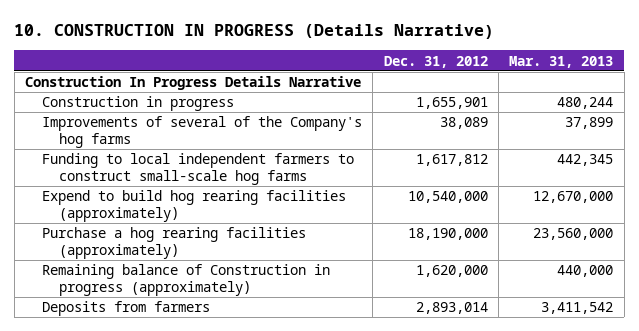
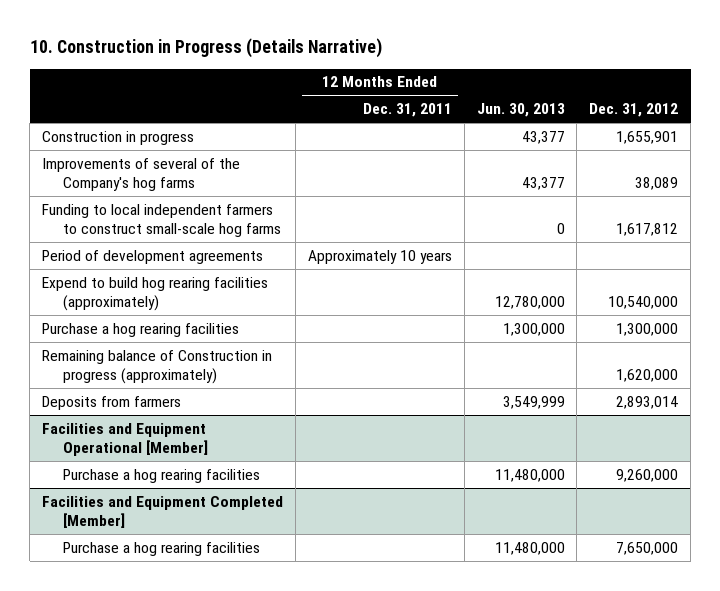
- 10. CONSTRUCTION IN PROGRESS (Details Narrative)
+ 10. Construction in Progress (Details Narrative)
- | Dec. 31, 2012 | Mar. 31, 2013
+ | 12 Months Ended Dec. 31, 2011 | Jun. 30, 2013 | Dec. 31, 2012
- Construction In Progress Details Narrative
+ Period of development agreements | Approximately 10 years | |
- Purchase a hog rearing facilities (approximately) | 18,190,000 | 23,560,000
+ Purchase a hog rearing facilities | | 1,300,000 | 1,300,000
+ Facilities and Equipment Operational [Member]
+ Purchase a hog rearing facilities | | 11,480,000 | 9,260,000
+ Facilities and Equipment Completed [Member]
+ Purchase a hog rearing facilities | | 11,480,000 | 7,650,000

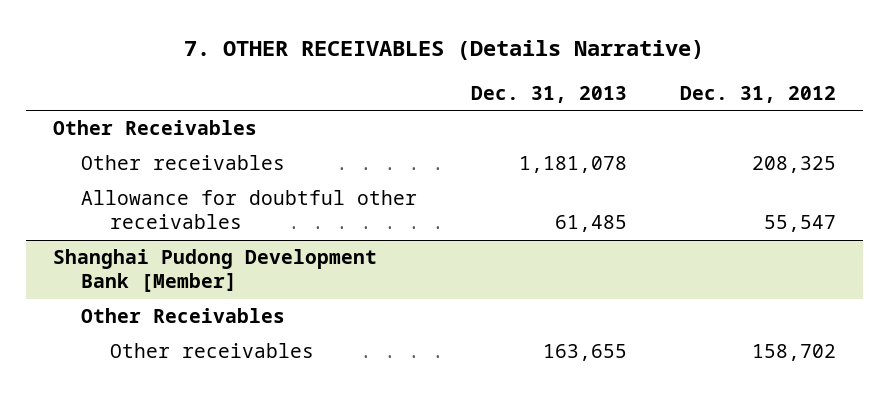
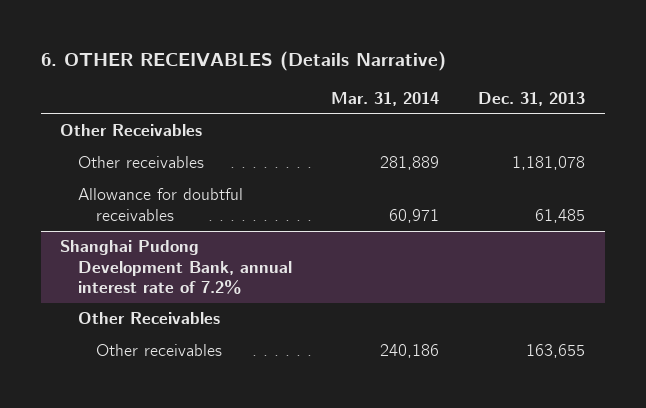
- 7. OTHER RECEIVABLES (Details Narrative)
+ 6. OTHER RECEIVABLES (Details Narrative)
- | Dec. 31, 2013 | Dec. 31, 2012
+ | Mar. 31, 2014 | Dec. 31, 2013
- Allowance for doubtful other receivables | 61,485 | 55,547
- Shanghai Pudong Development Bank [Member]
+ Allowance for doubtful receivables | 60,971 | 61,485
+ Shanghai Pudong Development Bank, annual interest rate of 7.2%

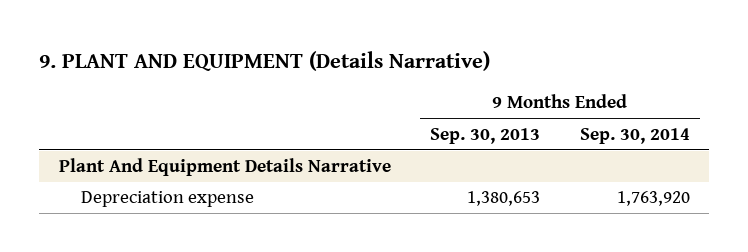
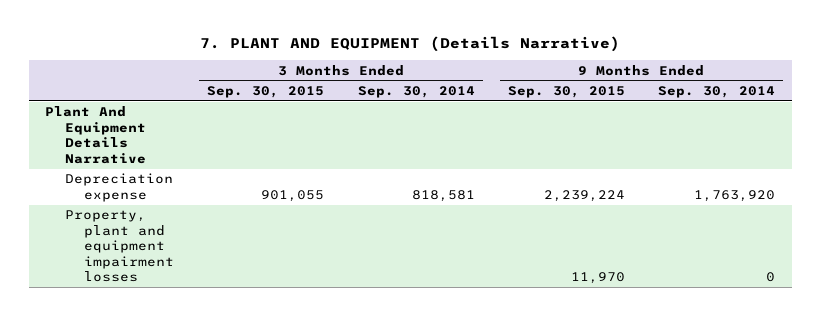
- 9. PLANT AND EQUIPMENT (Details Narrative)
+ 7. PLANT AND EQUIPMENT (Details Narrative)
- | 9 Months Ended Sep. 30, 2013 | 9 Months Ended Sep. 30, 2014
+ | 3 Months Ended Sep. 30, 2015 | 3 Months Ended Sep. 30, 2014 | 9 Months Ended Sep. 30, 2015 | 9 Months Ended Sep. 30, 2014
+ Property, plant and equipment impairment losses | | | 11,970 | 0

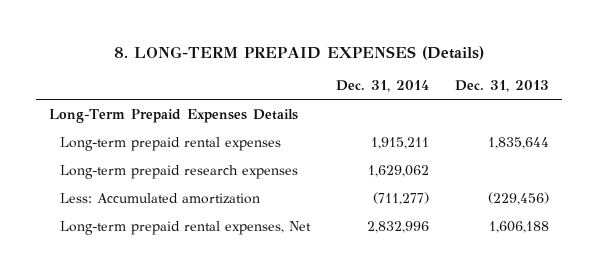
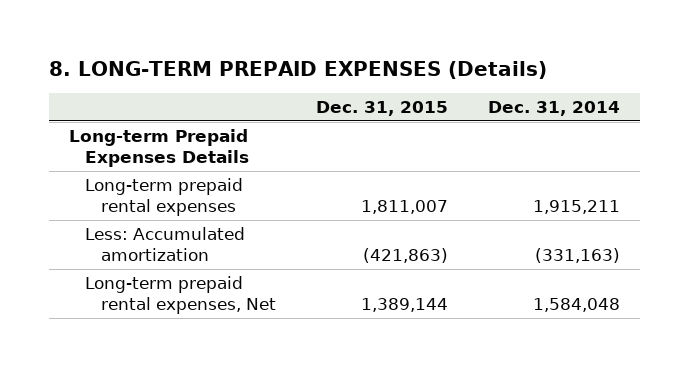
- | Dec. 31, 2014 | Dec. 31, 2013
+ | Dec. 31, 2015 | Dec. 31, 2014
- Long-Term Prepaid Expenses Details
+ Long-term Prepaid Expenses Details
- Long-term prepaid research expenses | 1,629,062 |
- Less: Accumulated amortization | (711,277) | (229,456)
- Long-term prepaid rental expenses, Net | 2,832,996 | 1,606,188
+ Less: Accumulated amortization | (421,863) | (331,163)
+ Long-term prepaid rental expenses, Net | 1,389,144 | 1,584,048

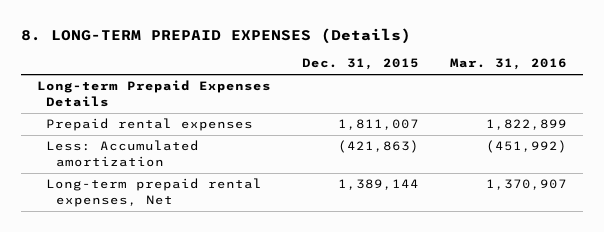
- | Dec. 31, 2015 | Dec. 31, 2014
+ | Dec. 31, 2015 | Mar. 31, 2016
- Long-term prepaid rental expenses | 1,811,007 | 1,915,211
+ Prepaid rental expenses | 1,811,007 | 1,822,899

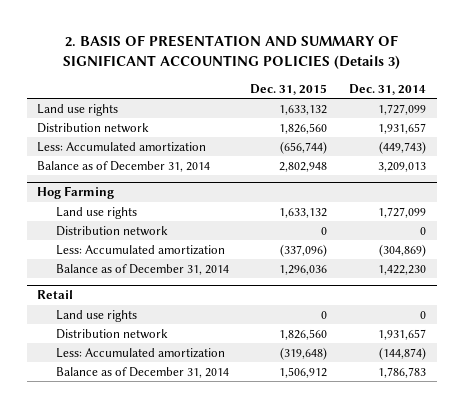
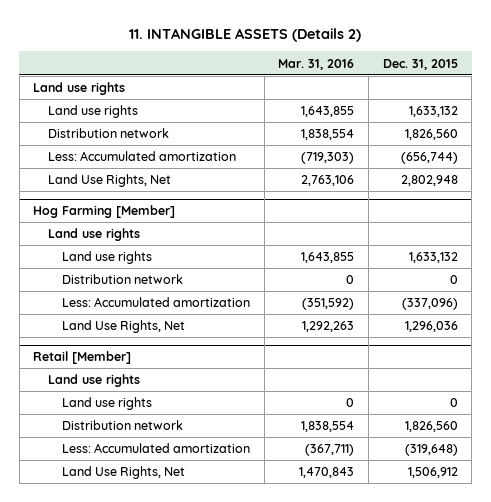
- 2. BASIS OF PRESENTATION AND SUMMARY OF SIGNIFICANT ACCOUNTING POLICIES (Details 3)
+ 11. INTANGIBLE ASSETS (Details 2)
- | Dec. 31, 2015 | Dec. 31, 2014
+ | Mar. 31, 2016 | Dec. 31, 2015
+ Land use rights
- Balance as of December 31, 2014 | 2,802,948 | 3,209,013
- Hog Farming
+ Land Use Rights, Net | 2,763,106 | 2,802,948
+ Hog Farming [Member]
+ Land use rights
- Balance as of December 31, 2014 | 1,296,036 | 1,422,230
- Retail
+ Land Use Rights, Net | 1,292,263 | 1,296,036
+ Retail [Member]
+ Land use rights
- Balance as of December 31, 2014 | 1,506,912 | 1,786,783
+ Land Use Rights, Net | 1,470,843 | 1,506,912

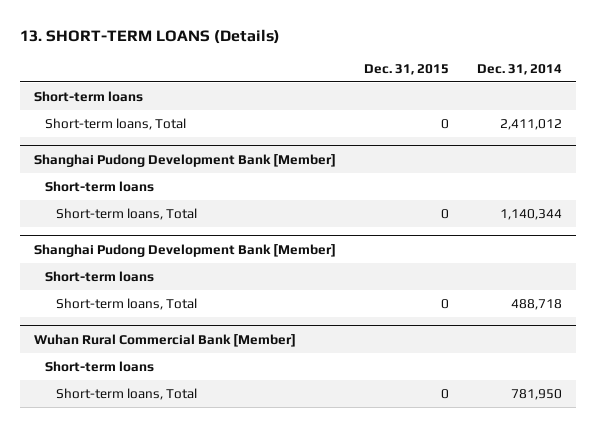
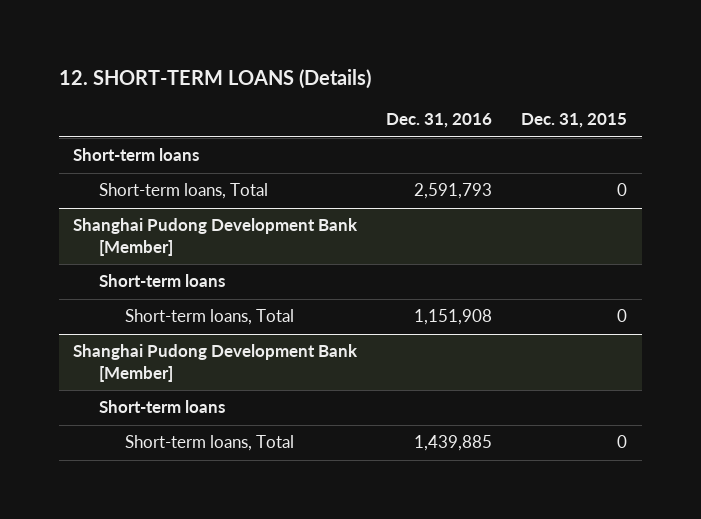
- 13. SHORT-TERM LOANS (Details)
+ 12. SHORT-TERM LOANS (Details)
- | Dec. 31, 2015 | Dec. 31, 2014
+ | Dec. 31, 2016 | Dec. 31, 2015
- Wuhan Rural Commercial Bank [Member]
- Short-term loans
- Short-term loans, Total | 0 | 781,950

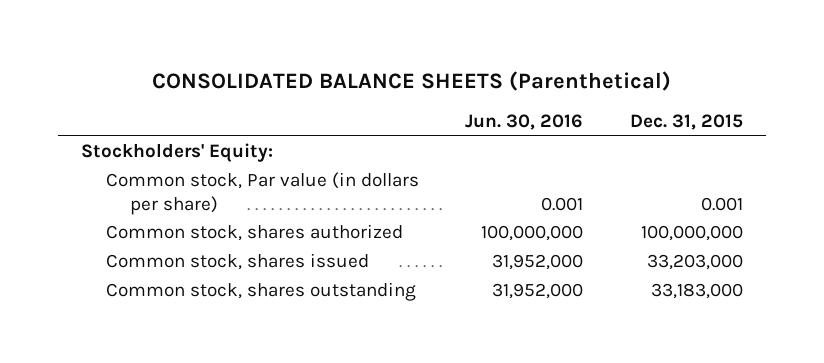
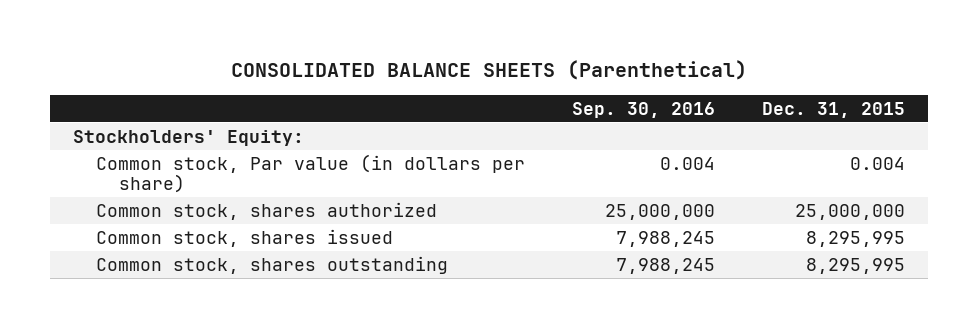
- | Jun. 30, 2016 | Dec. 31, 2015
+ | Sep. 30, 2016 | Dec. 31, 2015
- Common stock, Par value (in dollars per share) | 0.001 | 0.001
- Common stock, shares authorized | 100,000,000 | 100,000,000
- Common stock, shares issued | 31,952,000 | 33,203,000
- Common stock, shares outstanding | 31,952,000 | 33,183,000
+ Common stock, Par value (in dollars per share) | 0.004 | 0.004
+ Common stock, shares authorized | 25,000,000 | 25,000,000
+ Common stock, shares issued | 7,988,245 | 8,295,995
+ Common stock, shares outstanding | 7,988,245 | 8,295,995

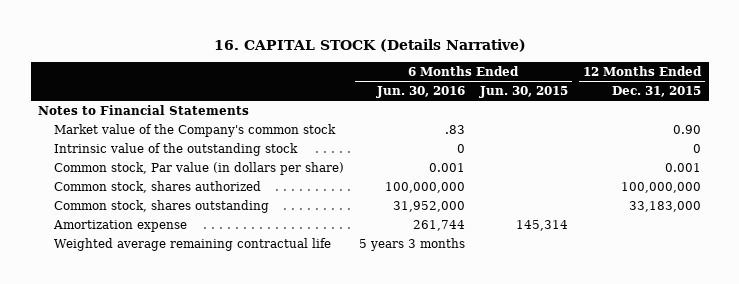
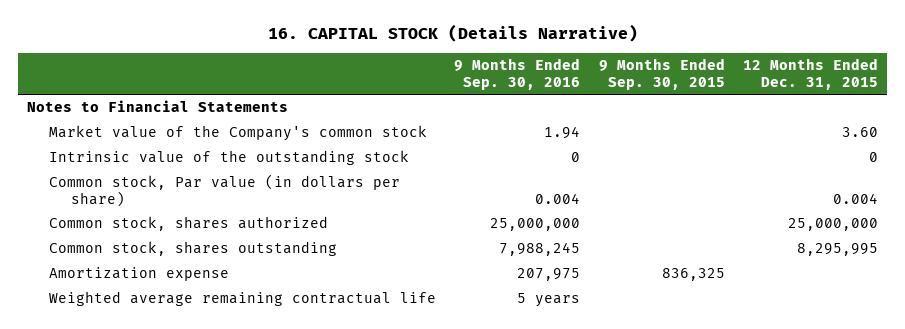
- | 6 Months Ended Jun. 30, 2016 | 6 Months Ended Jun. 30, 2015 | 12 Months Ended Dec. 31, 2015
+ | 9 Months Ended Sep. 30, 2016 | 9 Months Ended Sep. 30, 2015 | 12 Months Ended Dec. 31, 2015
- Market value of the Company's common stock | .83 | | 0.90
+ Market value of the Company's common stock | 1.94 | | 3.60
- Common stock, Par value (in dollars per share) | 0.001 | | 0.001
- Common stock, shares authorized | 100,000,000 | | 100,000,000
- Common stock, shares outstanding | 31,952,000 | | 33,183,000
+ Common stock, Par value (in dollars per share) | 0.004 | | 0.004
+ Common stock, shares authorized | 25,000,000 | | 25,000,000
+ Common stock, shares outstanding | 7,988,245 | | 8,295,995

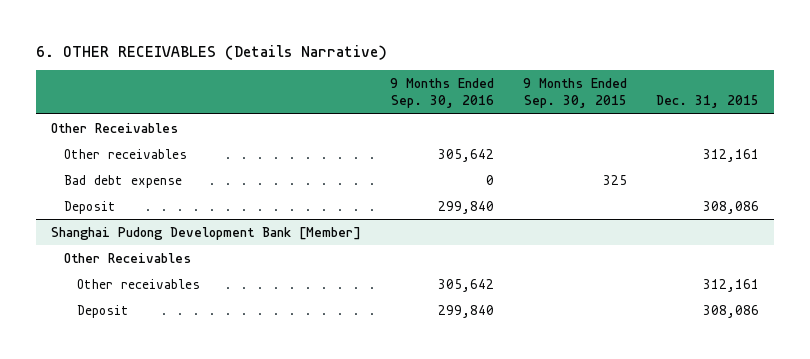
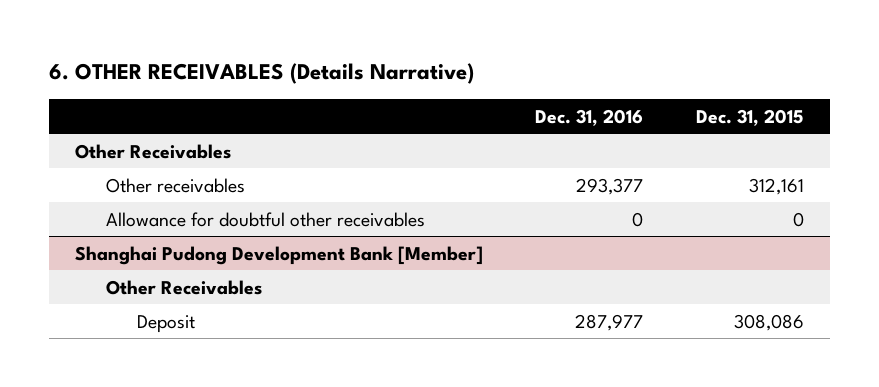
- | 9 Months Ended Sep. 30, 2016 | 9 Months Ended Sep. 30, 2015 | Dec. 31, 2015
+ | Dec. 31, 2016 | Dec. 31, 2015
- Bad debt expense | 0 | 325 |
- Deposit | 299,840 | | 308,086
+ Allowance for doubtful other receivables | 0 | 0
@ Shanghai Pudong Development Bank [Member]
- Other receivables | 305,642 | | 312,161

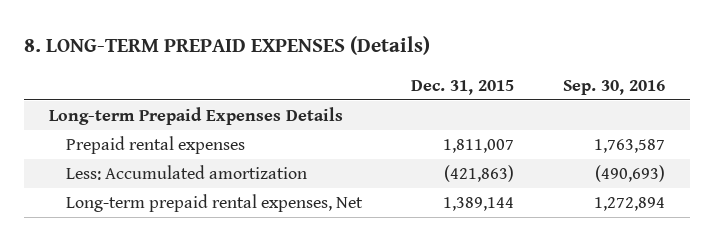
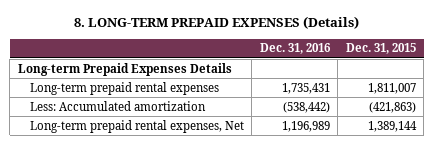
- | Dec. 31, 2015 | Sep. 30, 2016
+ | Dec. 31, 2016 | Dec. 31, 2015
- Prepaid rental expenses | 1,811,007 | 1,763,587
+ Long-term prepaid rental expenses | 1,735,431 | 1,811,007

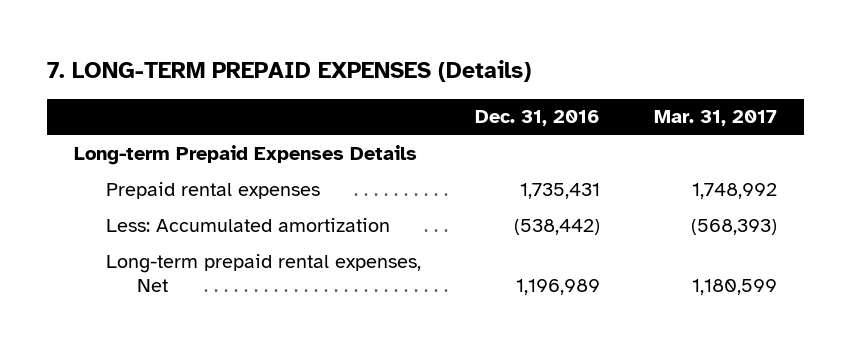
- 8. LONG-TERM PREPAID EXPENSES (Details)
+ 7. LONG-TERM PREPAID EXPENSES (Details)
- | Dec. 31, 2016 | Dec. 31, 2015
+ | Dec. 31, 2016 | Mar. 31, 2017
- Long-term prepaid rental expenses | 1,735,431 | 1,811,007
+ Prepaid rental expenses | 1,735,431 | 1,748,992

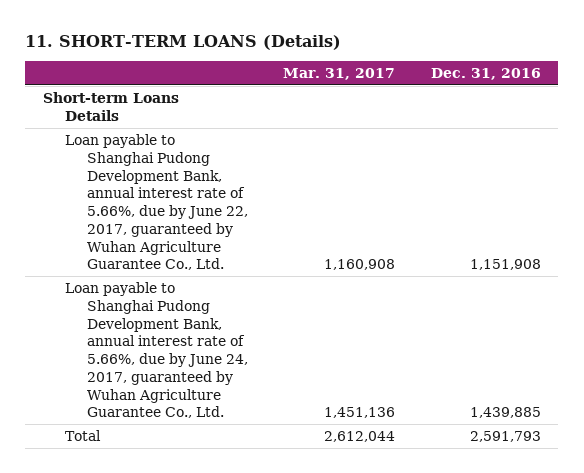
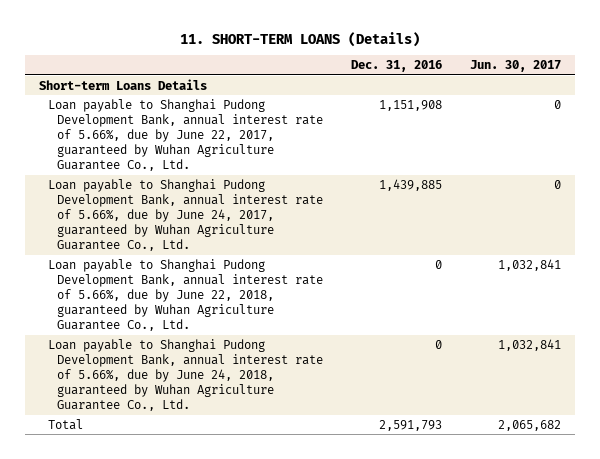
- | Mar. 31, 2017 | Dec. 31, 2016
+ | Dec. 31, 2016 | Jun. 30, 2017
+ Loan payable to Shanghai Pudong Development Bank, annual interest rate of 5.66%, due by June 22, 2018, guaranteed by Wuhan Agriculture Guarantee Co., Ltd. | 0 | 1,032,841
+ Loan payable to Shanghai Pudong Development Bank, annual interest rate of 5.66%, due by June 24, 2018, guaranteed by Wuhan Agriculture Guarantee Co., Ltd. | 0 | 1,032,841

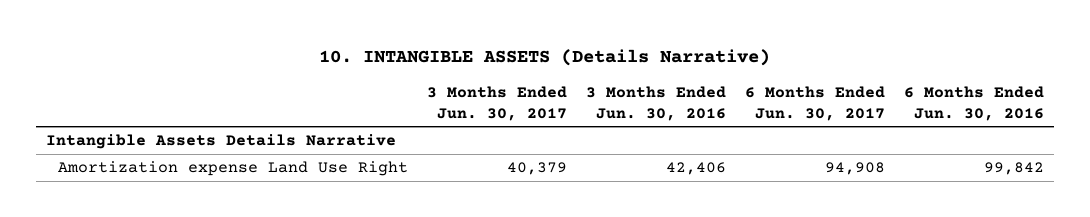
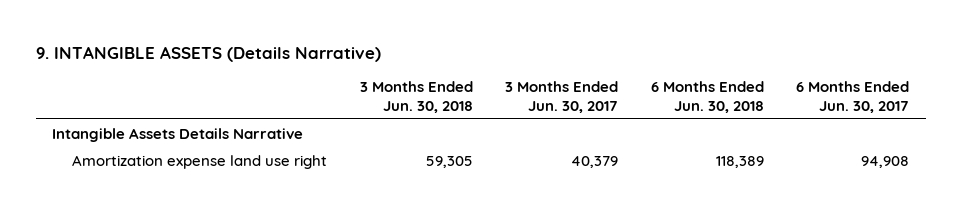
- 10. INTANGIBLE ASSETS (Details Narrative)
+ 9. INTANGIBLE ASSETS (Details Narrative)
- | 3 Months Ended Jun. 30, 2017 | 3 Months Ended Jun. 30, 2016 | 6 Months Ended Jun. 30, 2017 | 6 Months Ended Jun. 30, 2016
+ | 3 Months Ended Jun. 30, 2018 | 3 Months Ended Jun. 30, 2017 | 6 Months Ended Jun. 30, 2018 | 6 Months Ended Jun. 30, 2017
- Amortization expense Land Use Right | 40,379 | 42,406 | 94,908 | 99,842
+ Amortization expense land use right | 59,305 | 40,379 | 118,389 | 94,908

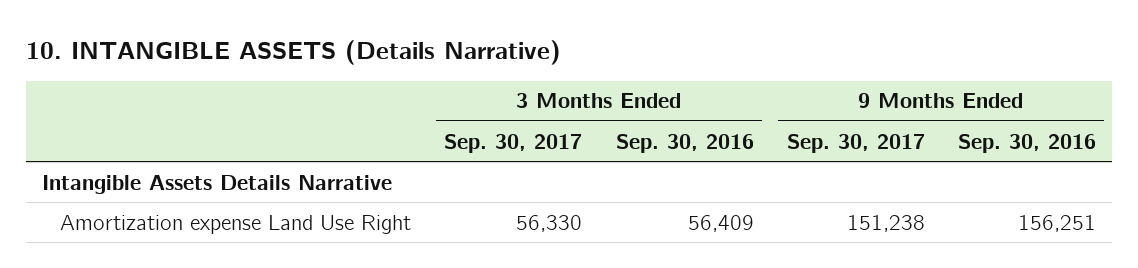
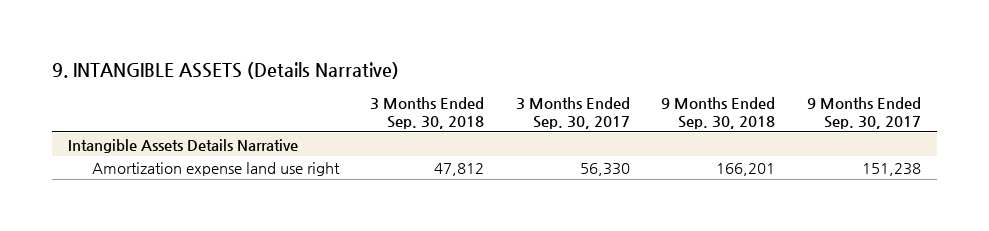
- 10. INTANGIBLE ASSETS (Details Narrative)
+ 9. INTANGIBLE ASSETS (Details Narrative)
- | 3 Months Ended Sep. 30, 2017 | 3 Months Ended Sep. 30, 2016 | 9 Months Ended Sep. 30, 2017 | 9 Months Ended Sep. 30, 2016
+ | 3 Months Ended Sep. 30, 2018 | 3 Months Ended Sep. 30, 2017 | 9 Months Ended Sep. 30, 2018 | 9 Months Ended Sep. 30, 2017
- Amortization expense Land Use Right | 56,330 | 56,409 | 151,238 | 156,251
+ Amortization expense land use right | 47,812 | 56,330 | 166,201 | 151,238

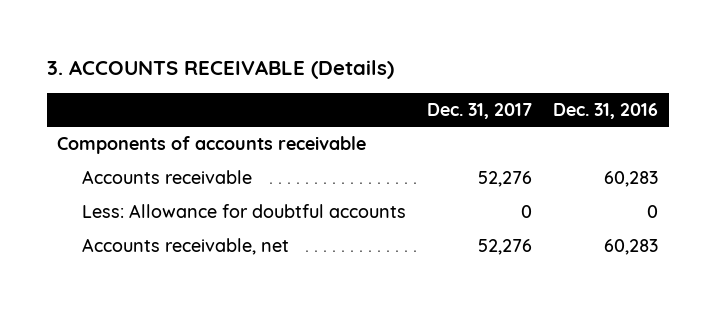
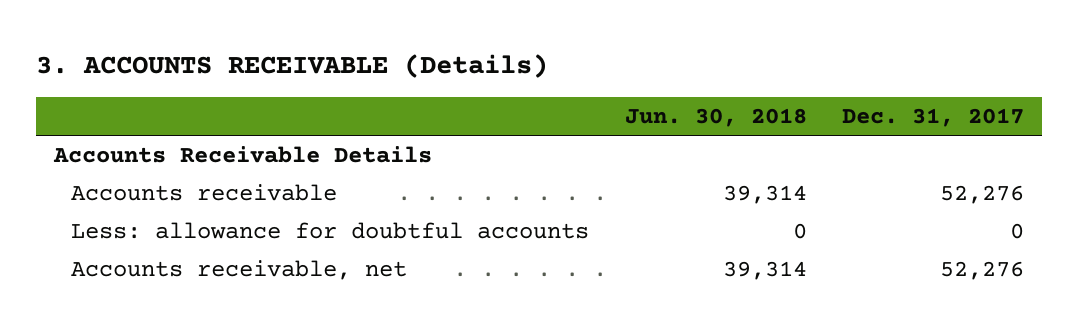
- | Dec. 31, 2017 | Dec. 31, 2016
+ | Jun. 30, 2018 | Dec. 31, 2017
- Components of accounts receivable
+ Accounts Receivable Details
- Less: Allowance for doubtful accounts | 0 | 0
+ Less: allowance for doubtful accounts | 0 | 0

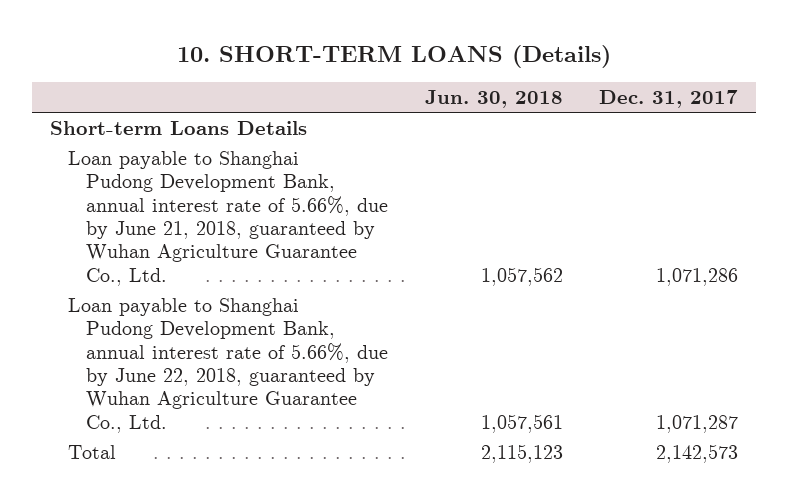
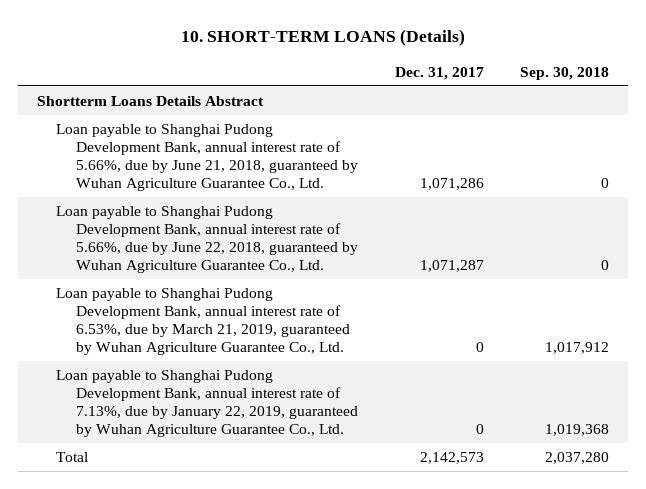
- | Jun. 30, 2018 | Dec. 31, 2017
+ | Dec. 31, 2017 | Sep. 30, 2018
- Short-term Loans Details
+ Shortterm Loans Details Abstract
+ Loan payable to Shanghai Pudong Development Bank, annual interest rate of 6.53%, due by March 21, 2019, guaranteed by Wuhan Agriculture Guarantee Co., Ltd. | 0 | 1,017,912
+ Loan payable to Shanghai Pudong Development Bank, annual interest rate of 7.13%, due by January 22, 2019, guaranteed by Wuhan Agriculture Guarantee Co., Ltd. | 0 | 1,019,368

